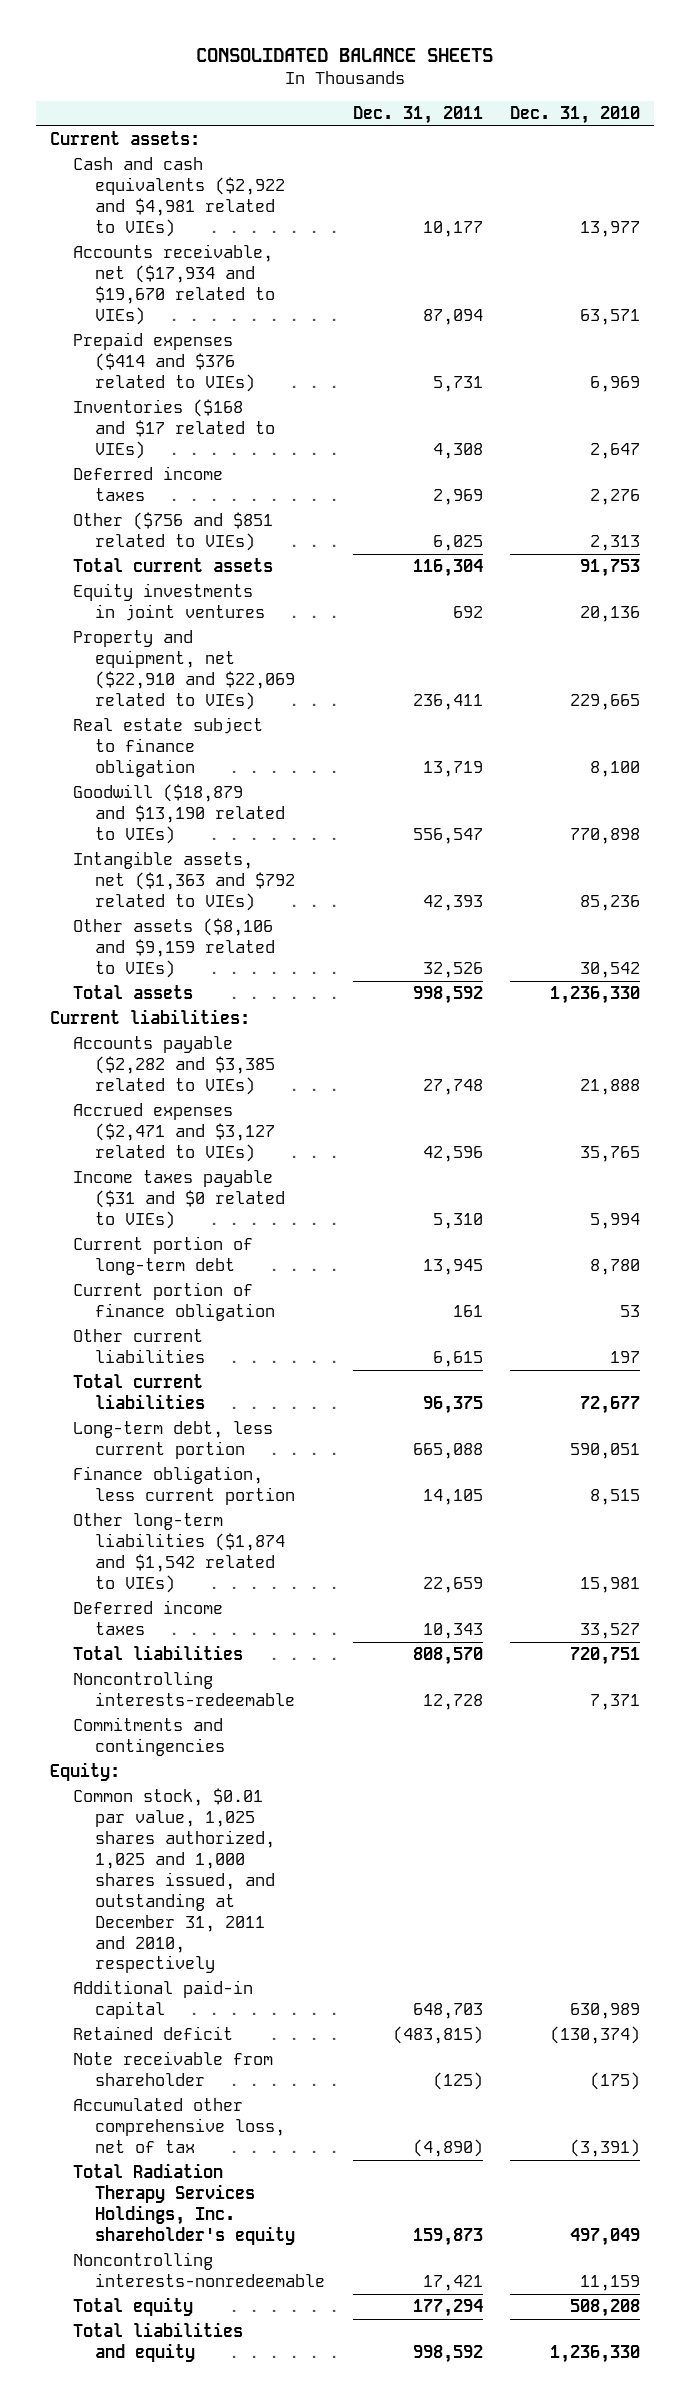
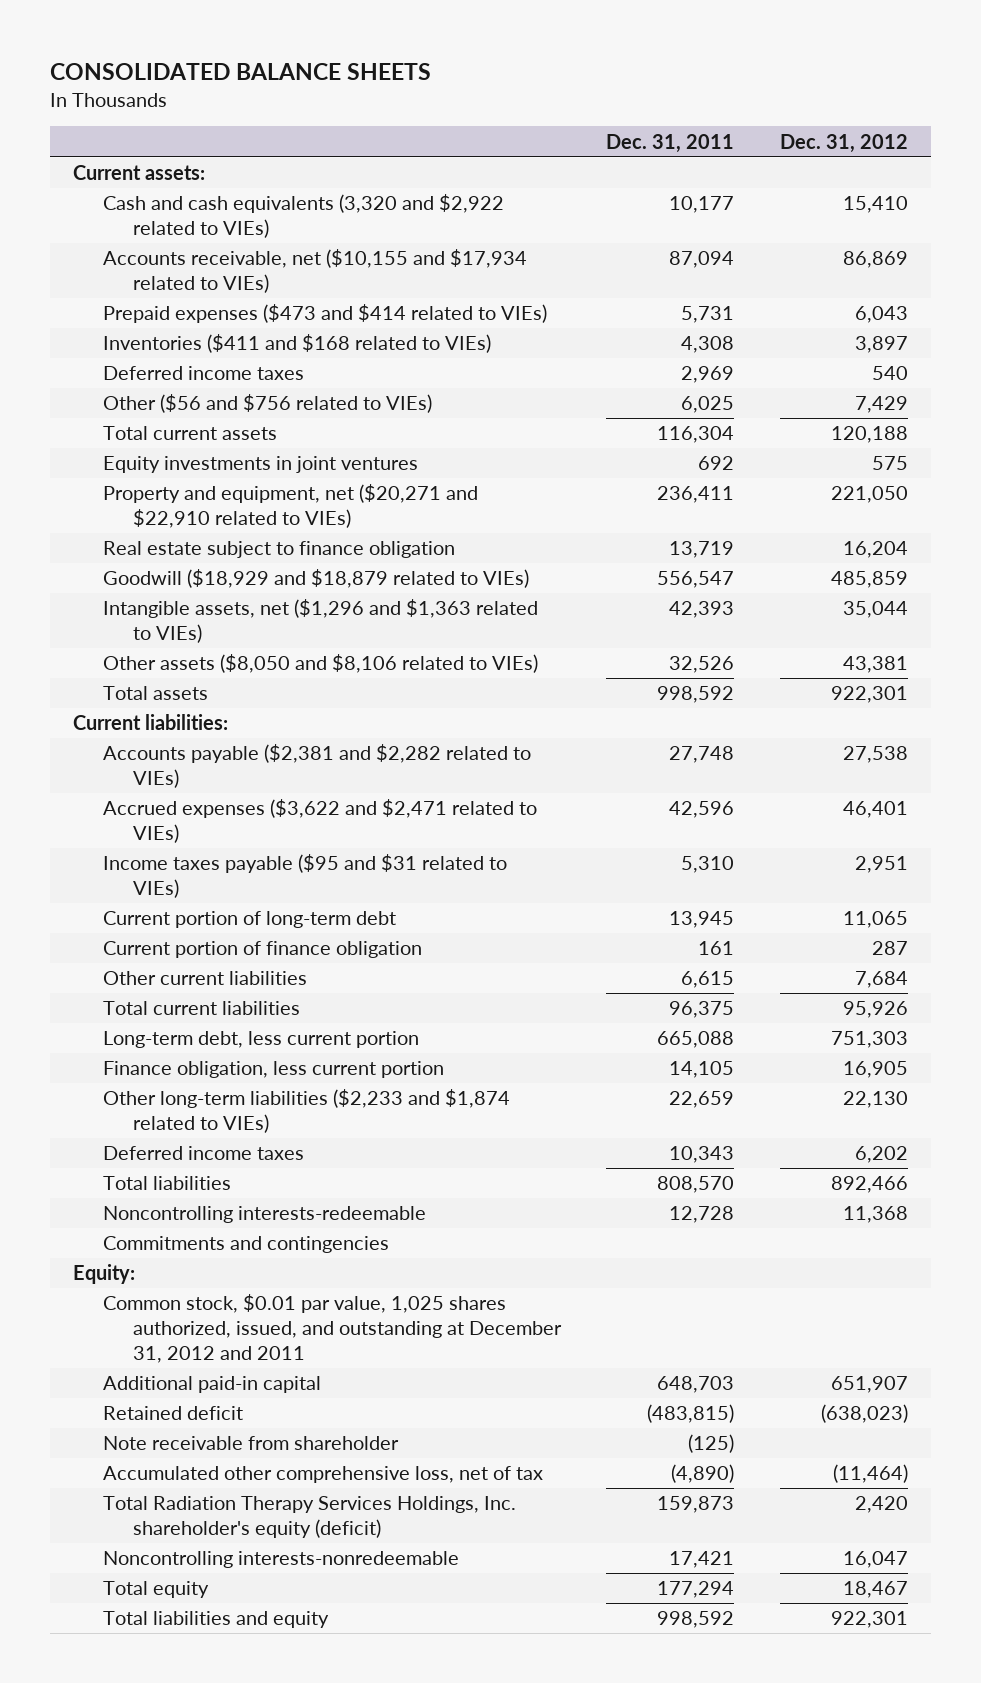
- | Dec. 31, 2011 | Dec. 31, 2010
+ | Dec. 31, 2011 | Dec. 31, 2012
- Cash and cash equivalents ($2,922 and $4,981 related to VIEs) | 10,177 | 13,977
- Accounts receivable, net ($17,934 and $19,670 related to VIEs) | 87,094 | 63,571
- Prepaid expenses ($414 and $376 related to VIEs) | 5,731 | 6,969
- Inventories ($168 and $17 related to VIEs) | 4,308 | 2,647
+ Cash and cash equivalents (3,320 and $2,922 related to VIEs) | 10,177 | 15,410
+ Accounts receivable, net ($10,155 and $17,934 related to VIEs) | 87,094 | 86,869
+ Prepaid expenses ($473 and $414 related to VIEs) | 5,731 | 6,043
+ Inventories ($411 and $168 related to VIEs) | 4,308 | 3,897
- Other ($756 and $851 related to VIEs) | 6,025 | 2,313
+ Other ($56 and $756 related to VIEs) | 6,025 | 7,429
- Property and equipment, net ($22,910 and $22,069 related to VIEs) | 236,411 | 229,665
+ Property and equipment, net ($20,271 and $22,910 related to VIEs) | 236,411 | 221,050
- Goodwill ($18,879 and $13,190 related to VIEs) | 556,547 | 770,898
- Intangible assets, net ($1,363 and $792 related to VIEs) | 42,393 | 85,236
- Other assets ($8,106 and $9,159 related to VIEs) | 32,526 | 30,542
+ Goodwill ($18,929 and $18,879 related to VIEs) | 556,547 | 485,859
+ Intangible assets, net ($1,296 and $1,363 related to VIEs) | 42,393 | 35,044
+ Other assets ($8,050 and $8,106 related to VIEs) | 32,526 | 43,381
- Accounts payable ($2,282 and $3,385 related to VIEs) | 27,748 | 21,888
- Accrued expenses ($2,471 and $3,127 related to VIEs) | 42,596 | 35,765
- Income taxes payable ($31 and $0 related to VIEs) | 5,310 | 5,994
+ Accounts payable ($2,381 and $2,282 related to VIEs) | 27,748 | 27,538
+ Accrued expenses ($3,622 and $2,471 related to VIEs) | 42,596 | 46,401
+ Income taxes payable ($95 and $31 related to VIEs) | 5,310 | 2,951
- Other long-term liabilities ($1,874 and $1,542 related to VIEs) | 22,659 | 15,981
+ Other long-term liabilities ($2,233 and $1,874 related to VIEs) | 22,659 | 22,130
- Common stock, $0.01 par value, 1,025 shares authorized, 1,025 and 1,000 shares issued, and outstanding at December 31, 2011 and 2010, respectively
+ Common stock, $0.01 par value, 1,025 shares authorized, issued, and outstanding at December 31, 2012 and 2011
- Total Radiation Therapy Services Holdings, Inc. shareholder's equity | 159,873 | 497,049
+ Total Radiation Therapy Services Holdings, Inc. shareholder's equity (deficit) | 159,873 | 2,420

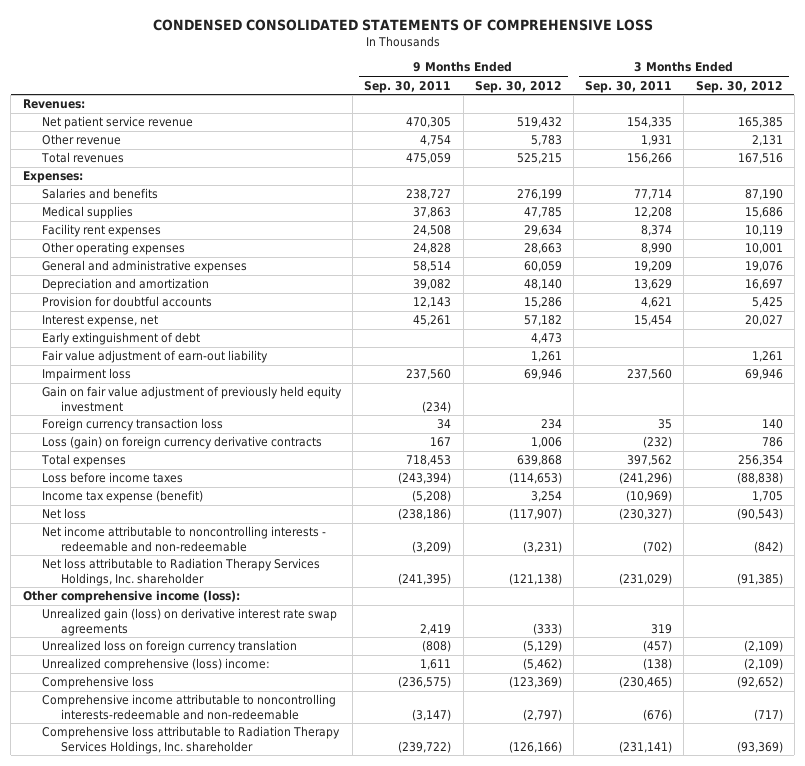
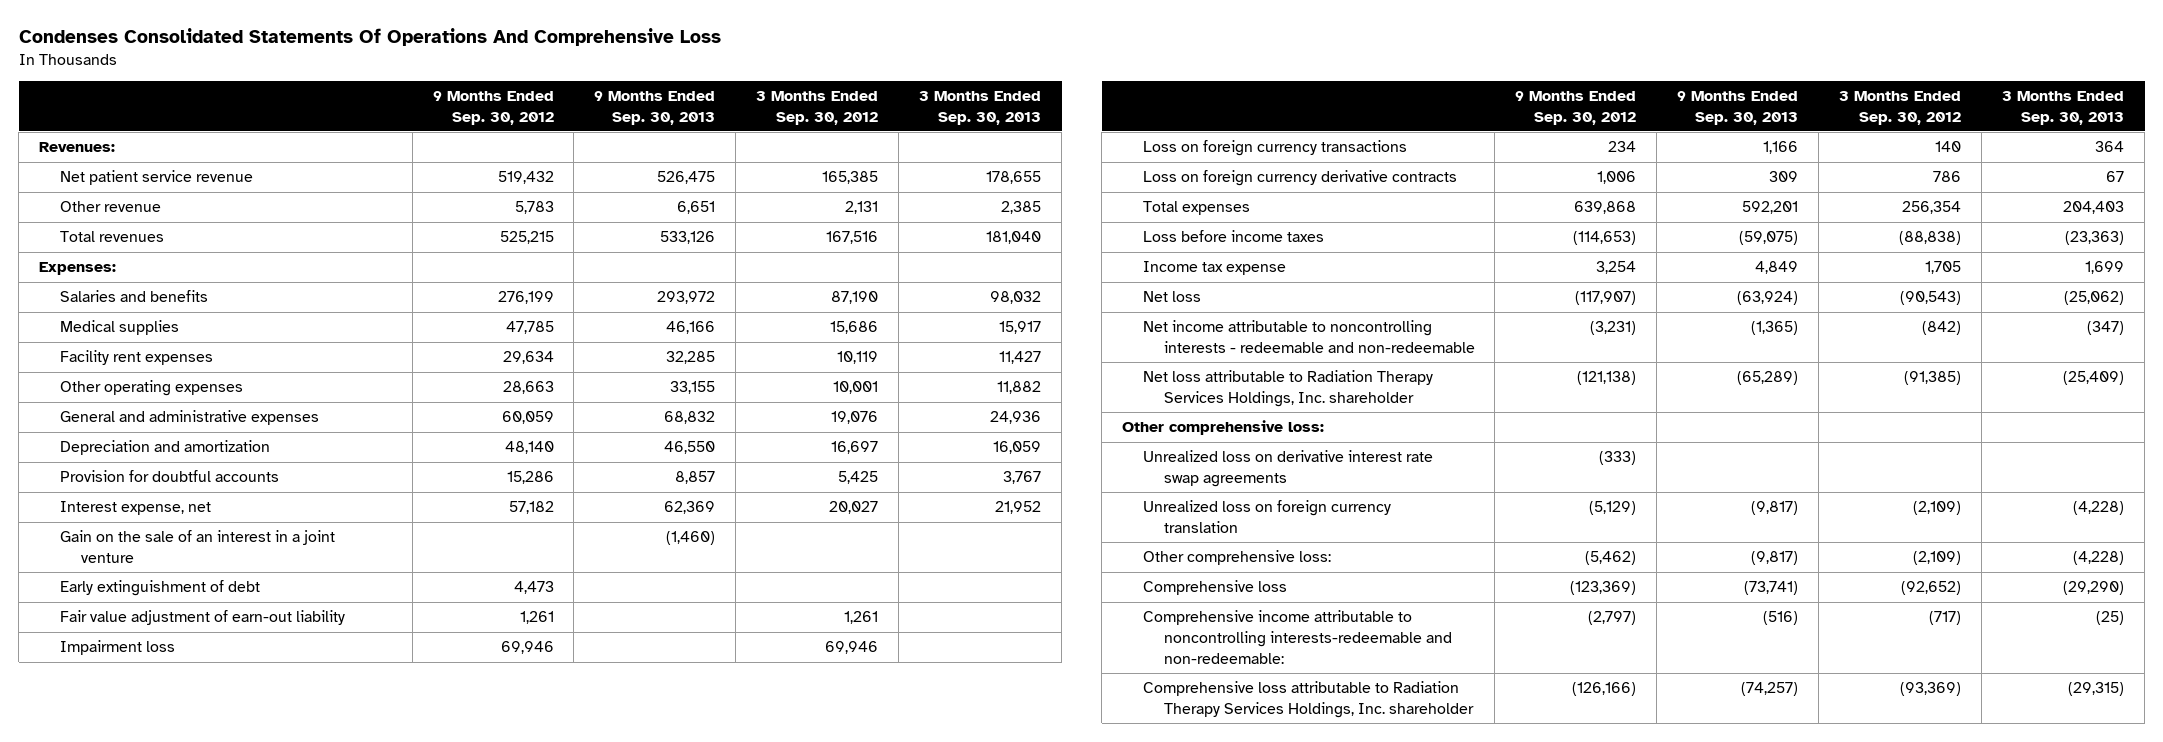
- CONDENSED CONSOLIDATED STATEMENTS OF COMPREHENSIVE LOSS
+ Condenses Consolidated Statements Of Operations And Comprehensive Loss
- | 9 Months Ended Sep. 30, 2011 | 9 Months Ended Sep. 30, 2012 | 3 Months Ended Sep. 30, 2011 | 3 Months Ended Sep. 30, 2012
+ | 9 Months Ended Sep. 30, 2012 | 9 Months Ended Sep. 30, 2013 | 3 Months Ended Sep. 30, 2012 | 3 Months Ended Sep. 30, 2013
+ Gain on the sale of an interest in a joint venture | | (1,460) | |
- Gain on fair value adjustment of previously held equity investment | (234) | | |
- Foreign currency transaction loss | 34 | 234 | 35 | 140
- Loss (gain) on foreign currency derivative contracts | 167 | 1,006 | (232) | 786
+ Loss on foreign currency transactions | 234 | 1,166 | 140 | 364
+ Loss on foreign currency derivative contracts | 1,006 | 309 | 786 | 67
- Income tax expense (benefit) | (5,208) | 3,254 | (10,969) | 1,705
+ Income tax expense | 3,254 | 4,849 | 1,705 | 1,699
- Other comprehensive income (loss):
- Unrealized gain (loss) on derivative interest rate swap agreements | 2,419 | (333) | 319 |
+ Other comprehensive loss:
+ Unrealized loss on derivative interest rate swap agreements | (333) | | |
- Unrealized comprehensive (loss) income: | 1,611 | (5,462) | (138) | (2,109)
+ Other comprehensive loss: | (5,462) | (9,817) | (2,109) | (4,228)
- Comprehensive income attributable to noncontrolling interests-redeemable and non-redeemable | (3,147) | (2,797) | (676) | (717)
+ Comprehensive income attributable to noncontrolling interests-redeemable and non-redeemable: | (2,797) | (516) | (717) | (25)

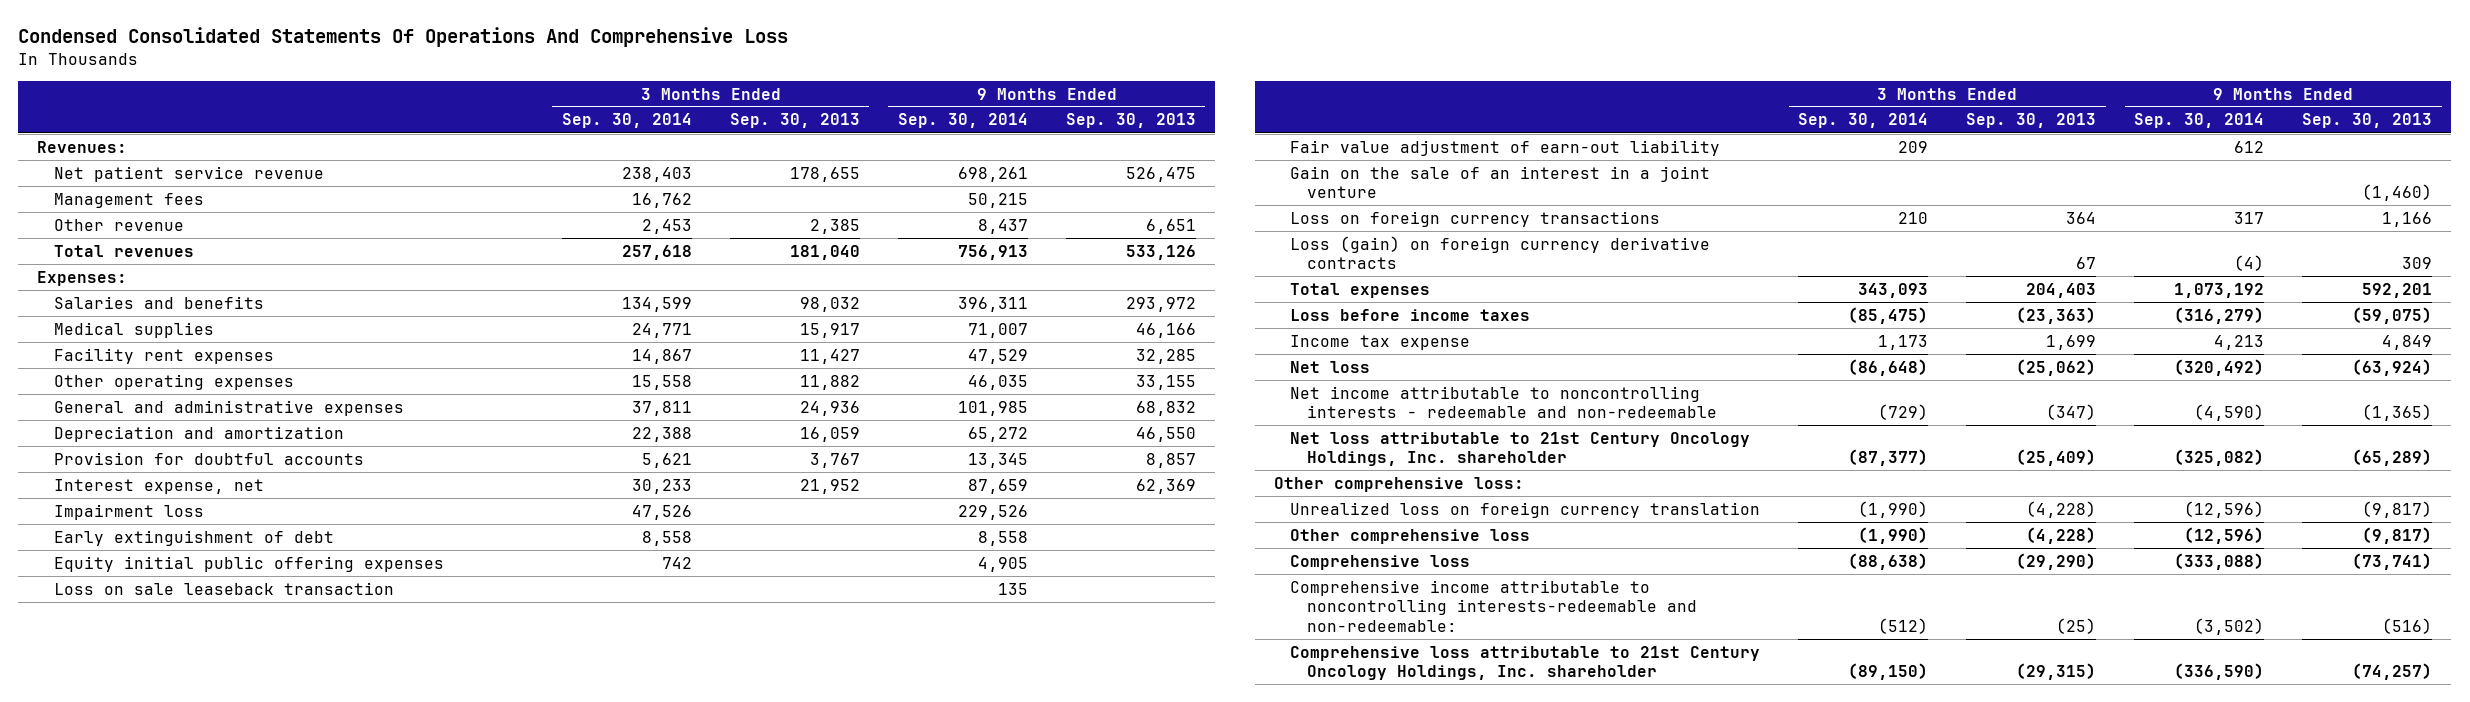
- Condenses Consolidated Statements Of Operations And Comprehensive Loss
+ Condensed Consolidated Statements Of Operations And Comprehensive Loss
- | 9 Months Ended Sep. 30, 2012 | 9 Months Ended Sep. 30, 2013 | 3 Months Ended Sep. 30, 2012 | 3 Months Ended Sep. 30, 2013
+ | 3 Months Ended Sep. 30, 2014 | 3 Months Ended Sep. 30, 2013 | 9 Months Ended Sep. 30, 2014 | 9 Months Ended Sep. 30, 2013
+ Management fees | 16,762 | | 50,215 |
moved up: Impairment loss | 47,526 | | 229,526 |
+ Equity initial public offering expenses | 742 | | 4,905 |
+ Loss on sale leaseback transaction | | | 135 |
moved down: Gain on the sale of an interest in a joint venture | | | | (1,460)
- Loss on foreign currency derivative contracts | 1,006 | 309 | 786 | 67
+ Loss (gain) on foreign currency derivative contracts | | 67 | (4) | 309
- Net loss attributable to Radiation Therapy Services Holdings, Inc. shareholder | (121,138) | (65,289) | (91,385) | (25,409)
+ Net loss attributable to 21st Century Oncology Holdings, Inc. shareholder | (87,377) | (25,409) | (325,082) | (65,289)
- Unrealized loss on derivative interest rate swap agreements | (333) | | |
- Other comprehensive loss: | (5,462) | (9,817) | (2,109) | (4,228)
+ Other comprehensive loss | (1,990) | (4,228) | (12,596) | (9,817)
- Comprehensive loss attributable to Radiation Therapy Services Holdings, Inc. shareholder | (126,166) | (74,257) | (93,369) | (29,315)
+ Comprehensive loss attributable to 21st Century Oncology Holdings, Inc. shareholder | (89,150) | (29,315) | (336,590) | (74,257)

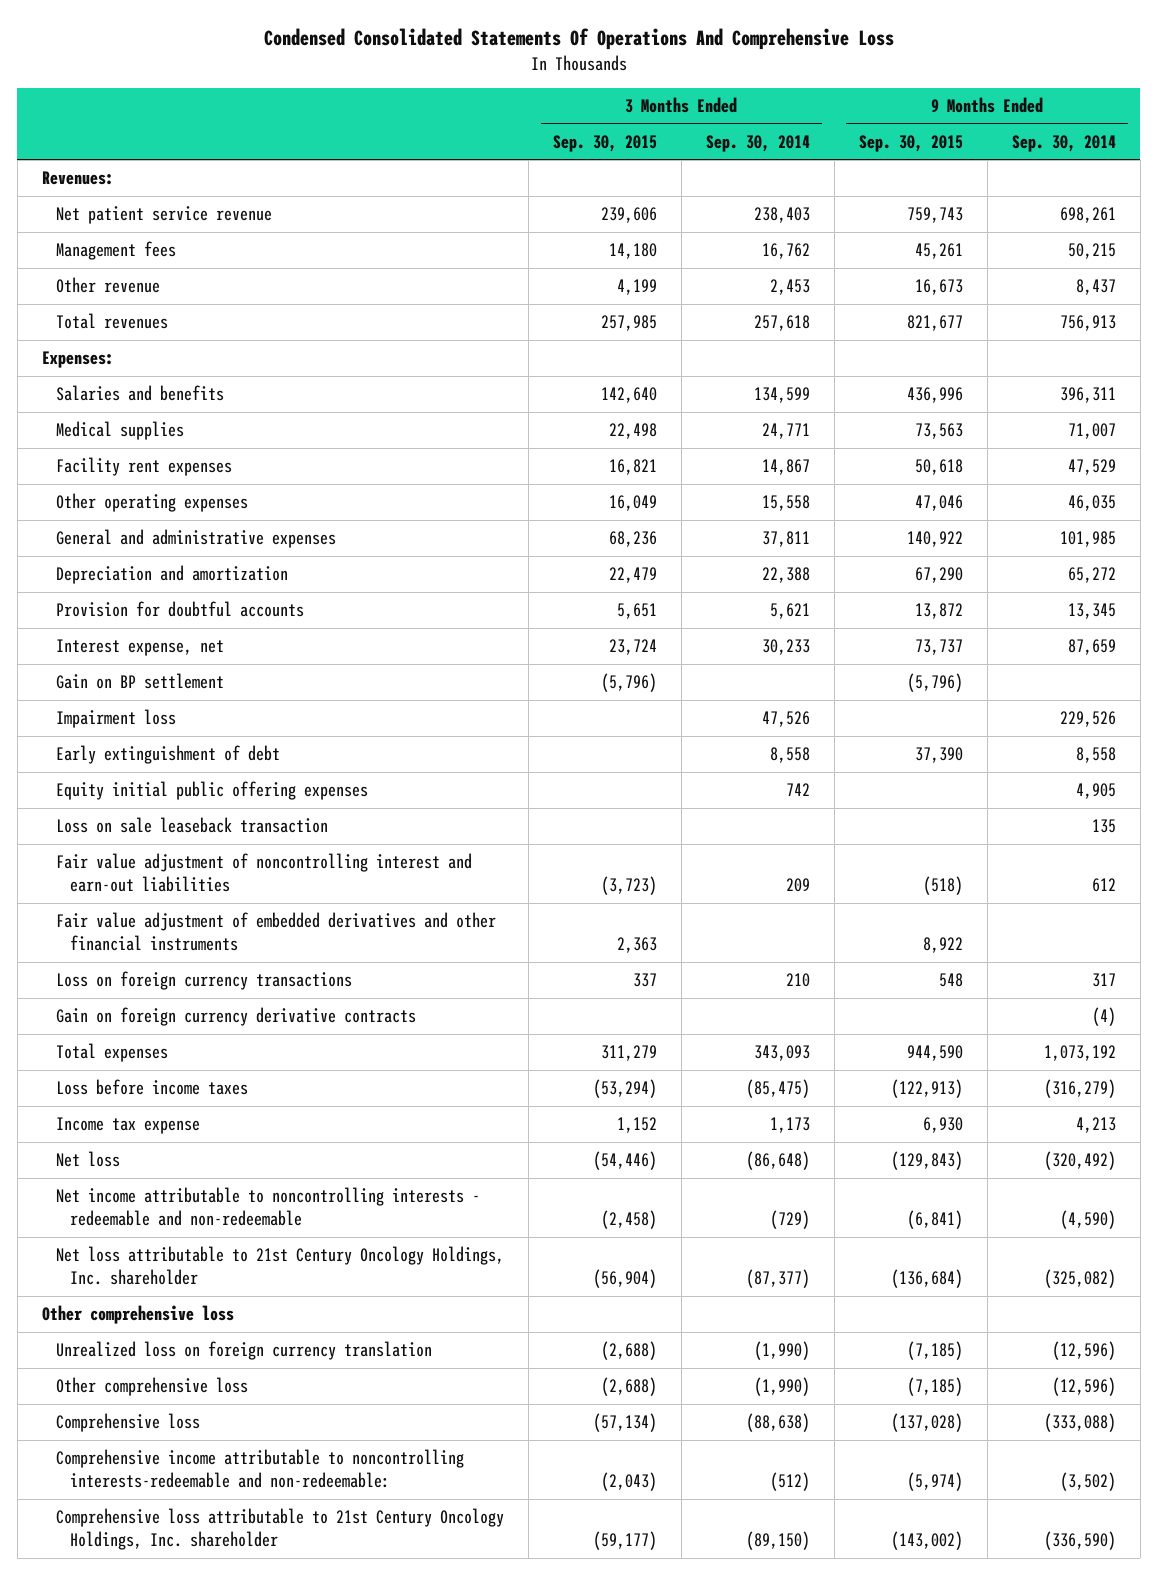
- | 3 Months Ended Sep. 30, 2014 | 3 Months Ended Sep. 30, 2013 | 9 Months Ended Sep. 30, 2014 | 9 Months Ended Sep. 30, 2013
+ | 3 Months Ended Sep. 30, 2015 | 3 Months Ended Sep. 30, 2014 | 9 Months Ended Sep. 30, 2015 | 9 Months Ended Sep. 30, 2014
+ Gain on BP settlement | (5,796) | | (5,796) |
- Fair value adjustment of earn-out liability | 209 | | 612 |
- Gain on the sale of an interest in a joint venture | | | | (1,460)
+ Fair value adjustment of noncontrolling interest and earn-out liabilities | (3,723) | 209 | (518) | 612
+ Fair value adjustment of embedded derivatives and other financial instruments | 2,363 | | 8,922 |
- Loss (gain) on foreign currency derivative contracts | | 67 | (4) | 309
+ Gain on foreign currency derivative contracts | | | | (4)
- Other comprehensive loss:
+ Other comprehensive loss

